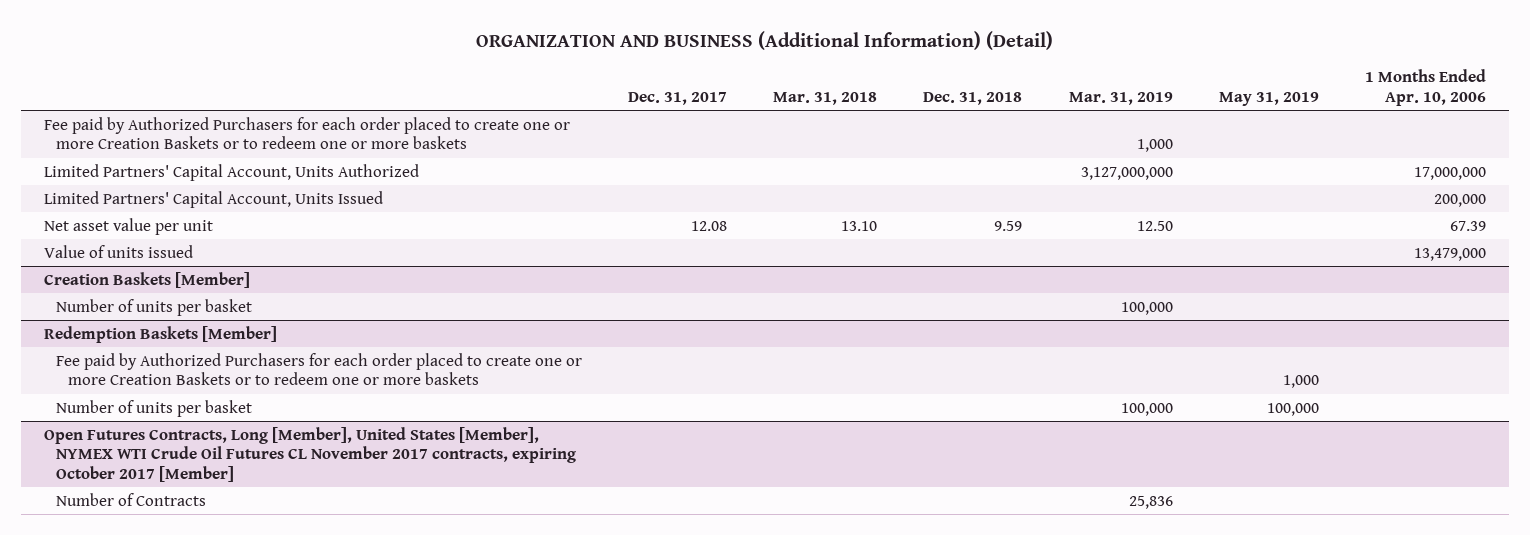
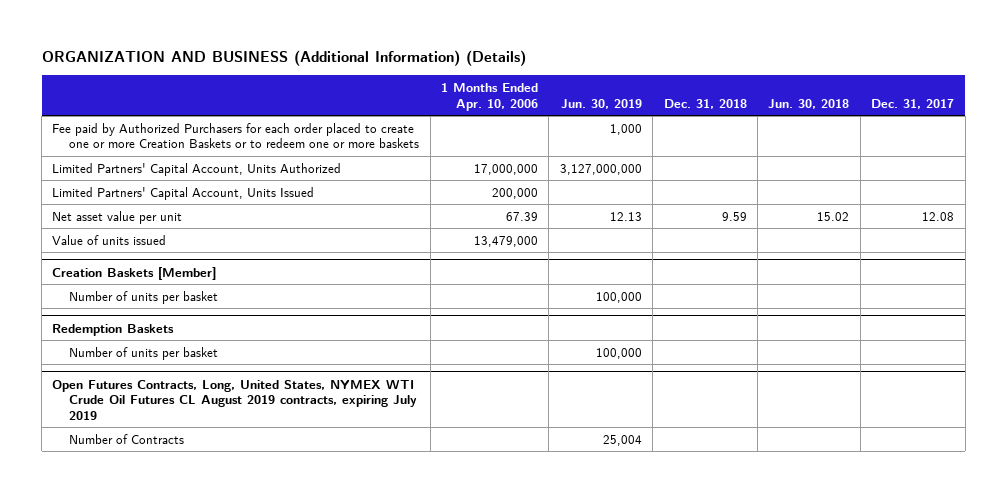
- ORGANIZATION AND BUSINESS (Additional Information) (Detail)
+ ORGANIZATION AND BUSINESS (Additional Information) (Details)
- | Dec. 31, 2017 | Mar. 31, 2018 | Dec. 31, 2018 | Mar. 31, 2019 | May 31, 2019 | 1 Months Ended Apr. 10, 2006
+ | 1 Months Ended Apr. 10, 2006 | Jun. 30, 2019 | Dec. 31, 2018 | Jun. 30, 2018 | Dec. 31, 2017
- Redemption Baskets [Member]
- Fee paid by Authorized Purchasers for each order placed to create one or more Creation Baskets or to redeem one or more baskets | | | | | 1,000 |
+ Redemption Baskets
- Open Futures Contracts, Long [Member], United States [Member], NYMEX WTI Crude Oil Futures CL November 2017 contracts, expiring October 2017 [Member]
+ Open Futures Contracts, Long, United States, NYMEX WTI Crude Oil Futures CL August 2019 contracts, expiring July 2019

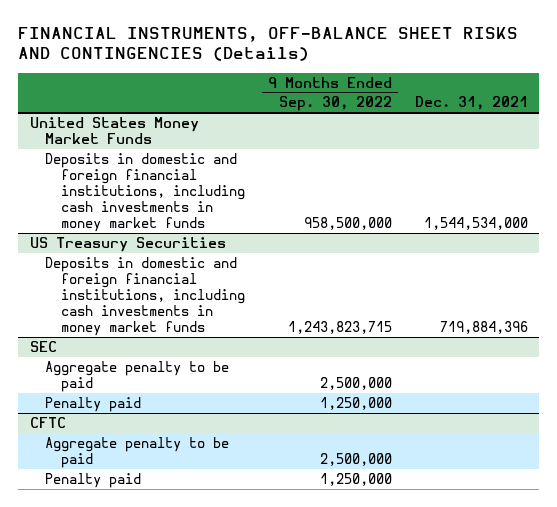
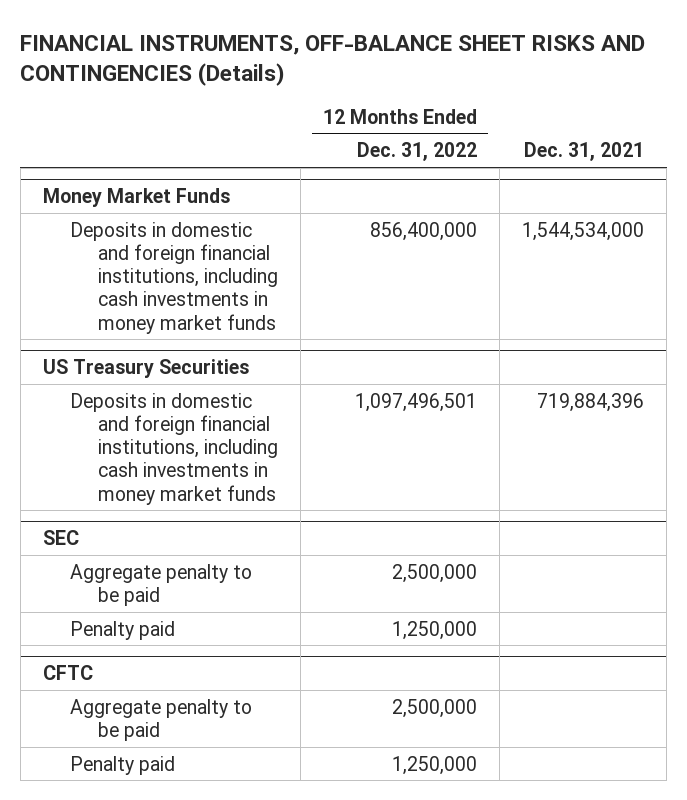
- | 9 Months Ended Sep. 30, 2022 | Dec. 31, 2021
+ | 12 Months Ended Dec. 31, 2022 | Dec. 31, 2021
- United States Money Market Funds
+ Money Market Funds

